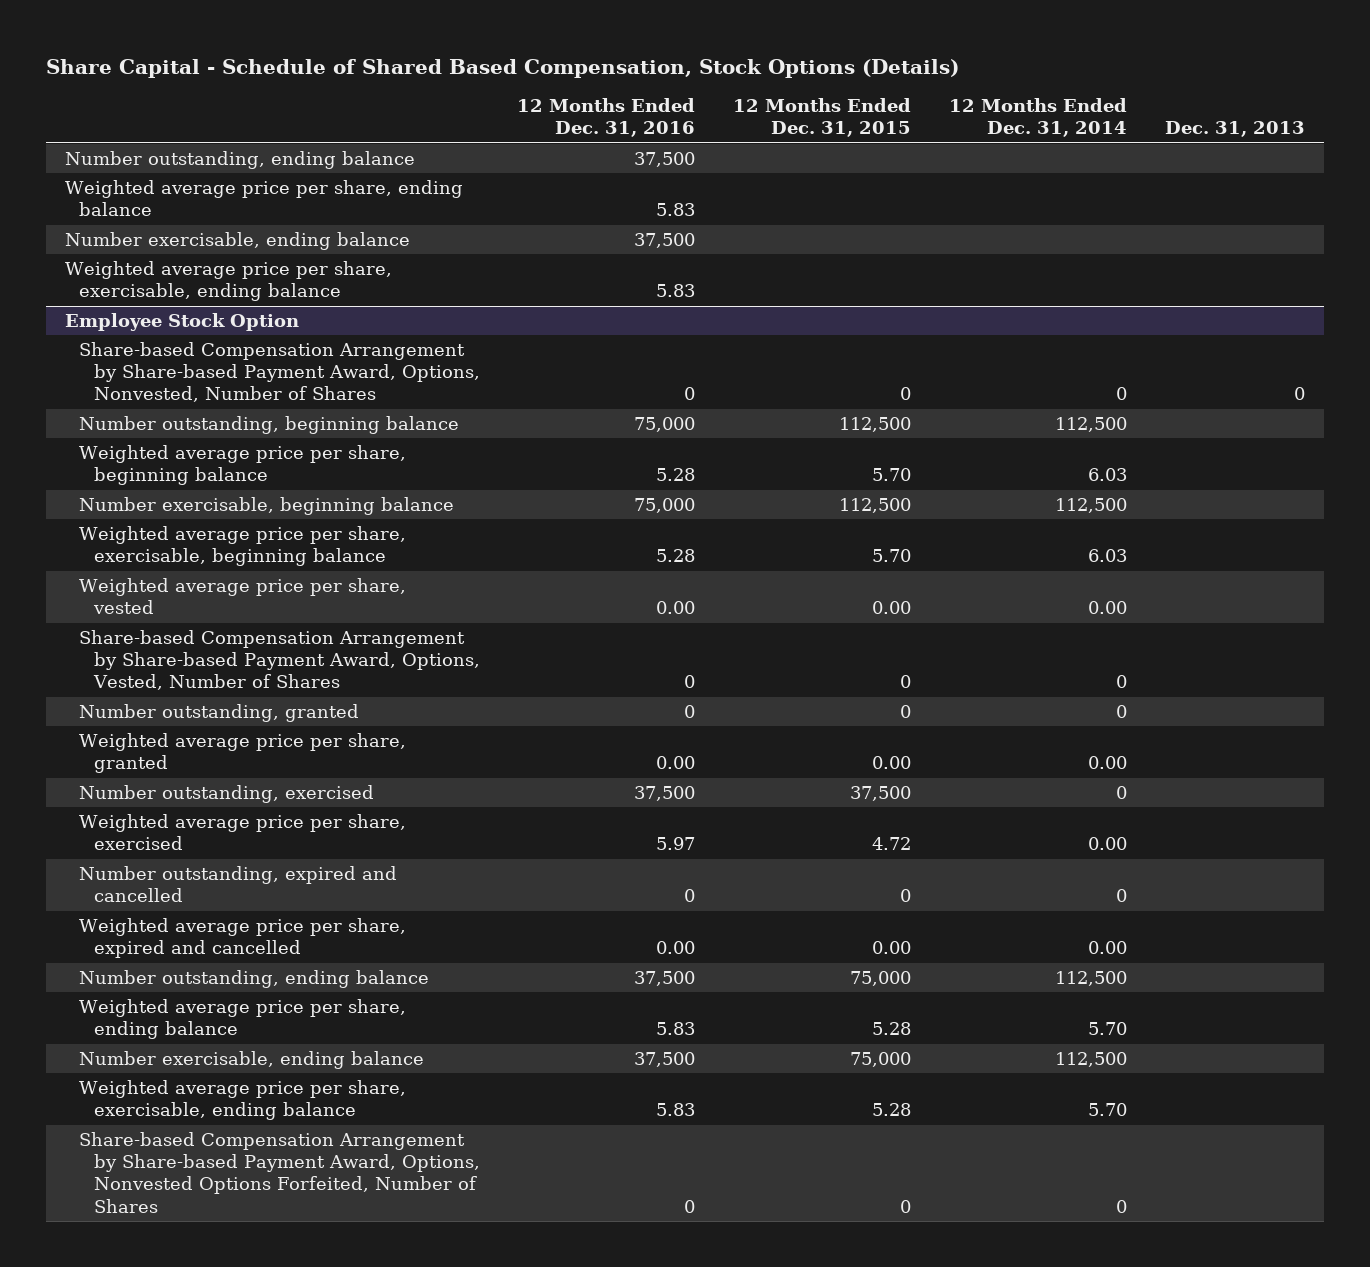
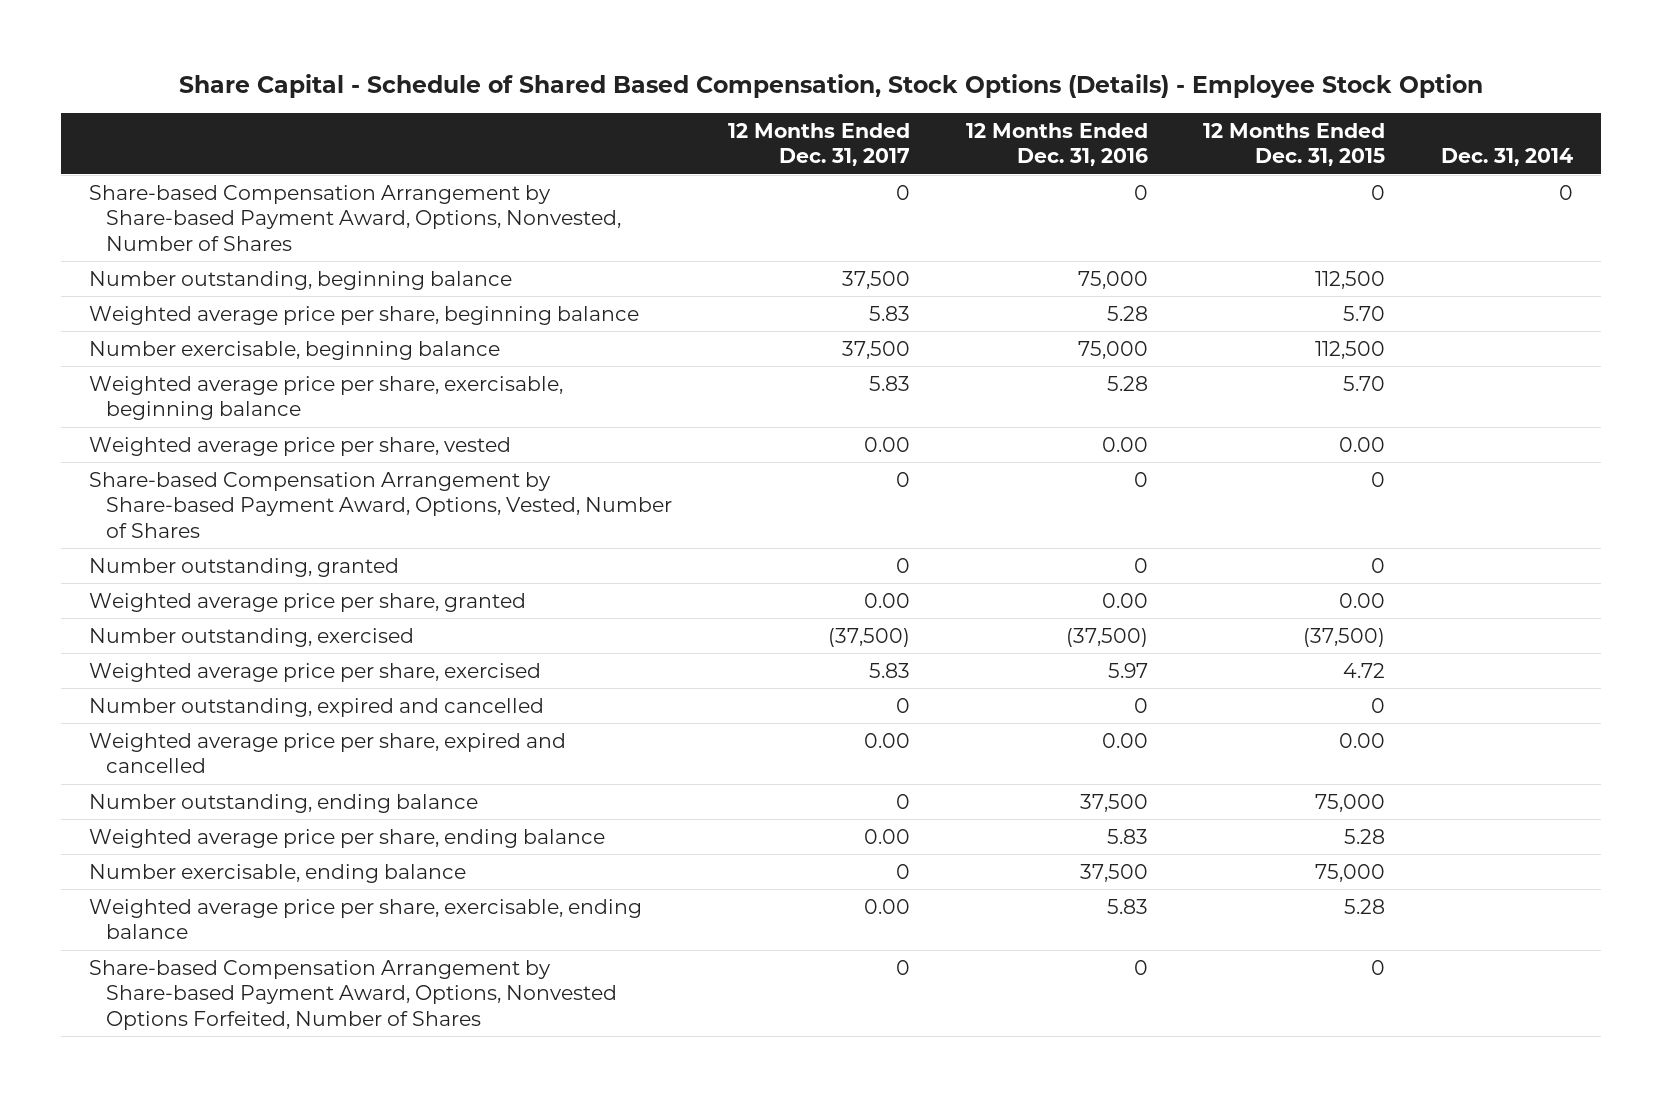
- Share Capital - Schedule of Shared Based Compensation, Stock Options (Details)
+ Share Capital - Schedule of Shared Based Compensation, Stock Options (Details) - Employee Stock Option
- | 12 Months Ended Dec. 31, 2016 | 12 Months Ended Dec. 31, 2015 | 12 Months Ended Dec. 31, 2014 | Dec. 31, 2013
+ | 12 Months Ended Dec. 31, 2017 | 12 Months Ended Dec. 31, 2016 | 12 Months Ended Dec. 31, 2015 | Dec. 31, 2014
- Number outstanding, ending balance | 37,500 | | |
- Weighted average price per share, ending balance | 5.83 | | |
- Number exercisable, ending balance | 37,500 | | |
- Weighted average price per share, exercisable, ending balance | 5.83 | | |
- Employee Stock Option
- Number outstanding, exercised | 37,500 | 37,500 | 0 |
+ Number outstanding, exercised | (37,500) | (37,500) | (37,500) |

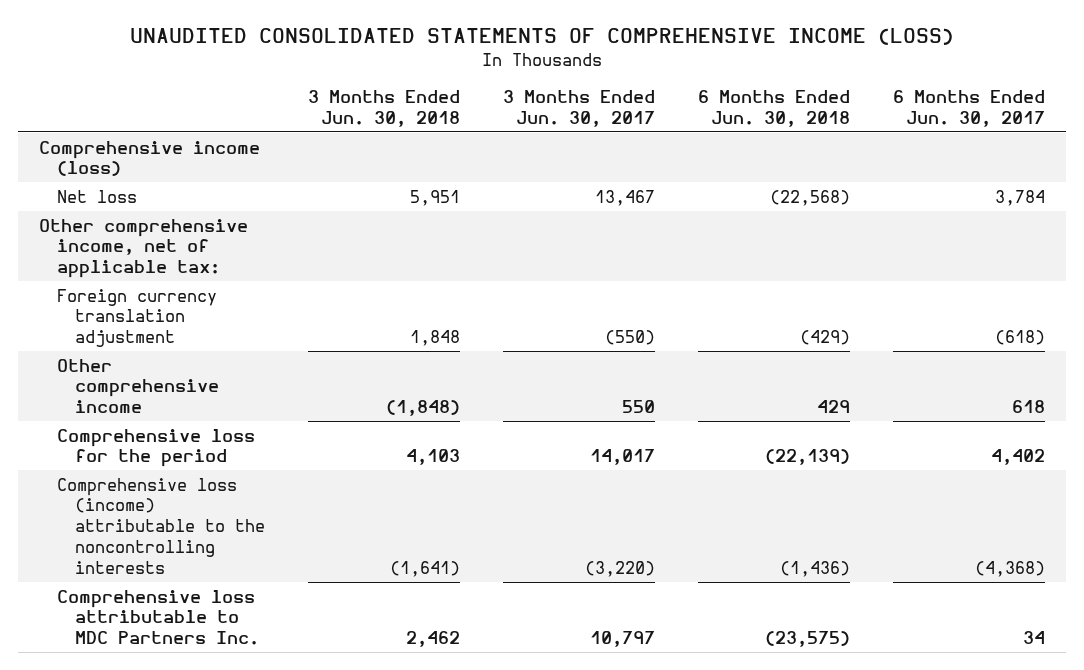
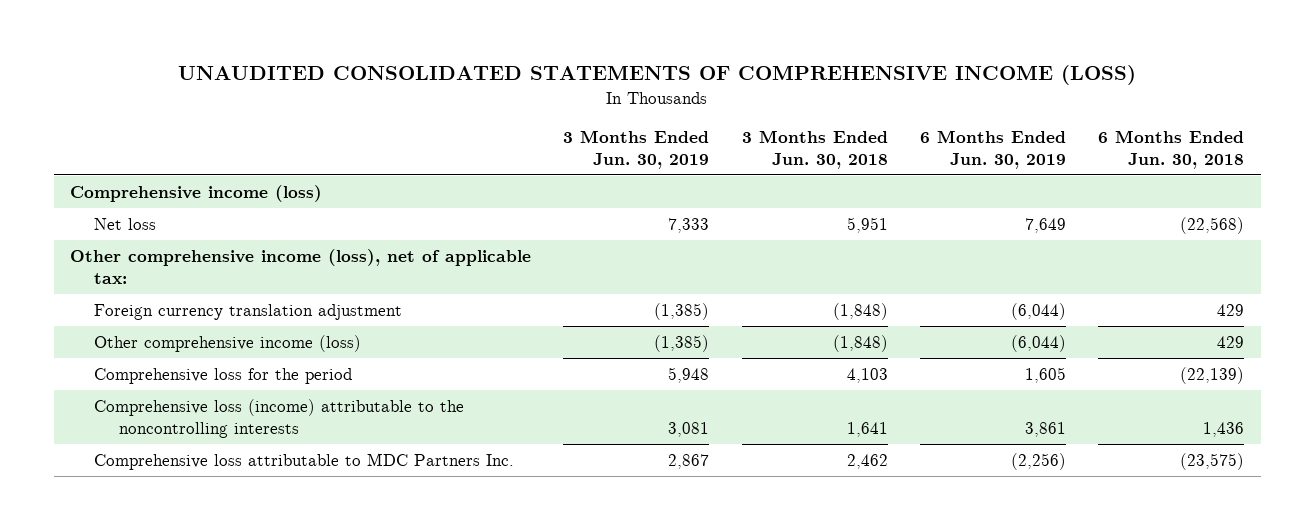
- | 3 Months Ended Jun. 30, 2018 | 3 Months Ended Jun. 30, 2017 | 6 Months Ended Jun. 30, 2018 | 6 Months Ended Jun. 30, 2017
+ | 3 Months Ended Jun. 30, 2019 | 3 Months Ended Jun. 30, 2018 | 6 Months Ended Jun. 30, 2019 | 6 Months Ended Jun. 30, 2018
- Other comprehensive income, net of applicable tax:
- Foreign currency translation adjustment | 1,848 | (550) | (429) | (618)
- Other comprehensive income | (1,848) | 550 | 429 | 618
+ Other comprehensive income (loss), net of applicable tax:
+ Foreign currency translation adjustment | (1,385) | (1,848) | (6,044) | 429
+ Other comprehensive income (loss) | (1,385) | (1,848) | (6,044) | 429
- Comprehensive loss (income) attributable to the noncontrolling interests | (1,641) | (3,220) | (1,436) | (4,368)
+ Comprehensive loss (income) attributable to the noncontrolling interests | 3,081 | 1,641 | 3,861 | 1,436

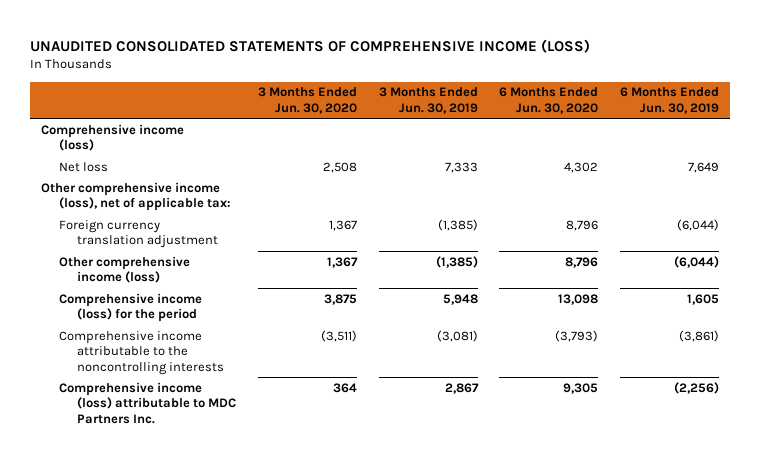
- | 3 Months Ended Jun. 30, 2019 | 3 Months Ended Jun. 30, 2018 | 6 Months Ended Jun. 30, 2019 | 6 Months Ended Jun. 30, 2018
+ | 3 Months Ended Jun. 30, 2020 | 3 Months Ended Jun. 30, 2019 | 6 Months Ended Jun. 30, 2020 | 6 Months Ended Jun. 30, 2019
- Comprehensive loss for the period | 5,948 | 4,103 | 1,605 | (22,139)
- Comprehensive loss (income) attributable to the noncontrolling interests | 3,081 | 1,641 | 3,861 | 1,436
- Comprehensive loss attributable to MDC Partners Inc. | 2,867 | 2,462 | (2,256) | (23,575)
+ Comprehensive income (loss) for the period | 3,875 | 5,948 | 13,098 | 1,605
+ Comprehensive income attributable to the noncontrolling interests | (3,511) | (3,081) | (3,793) | (3,861)
+ Comprehensive income (loss) attributable to MDC Partners Inc. | 364 | 2,867 | 9,305 | (2,256)

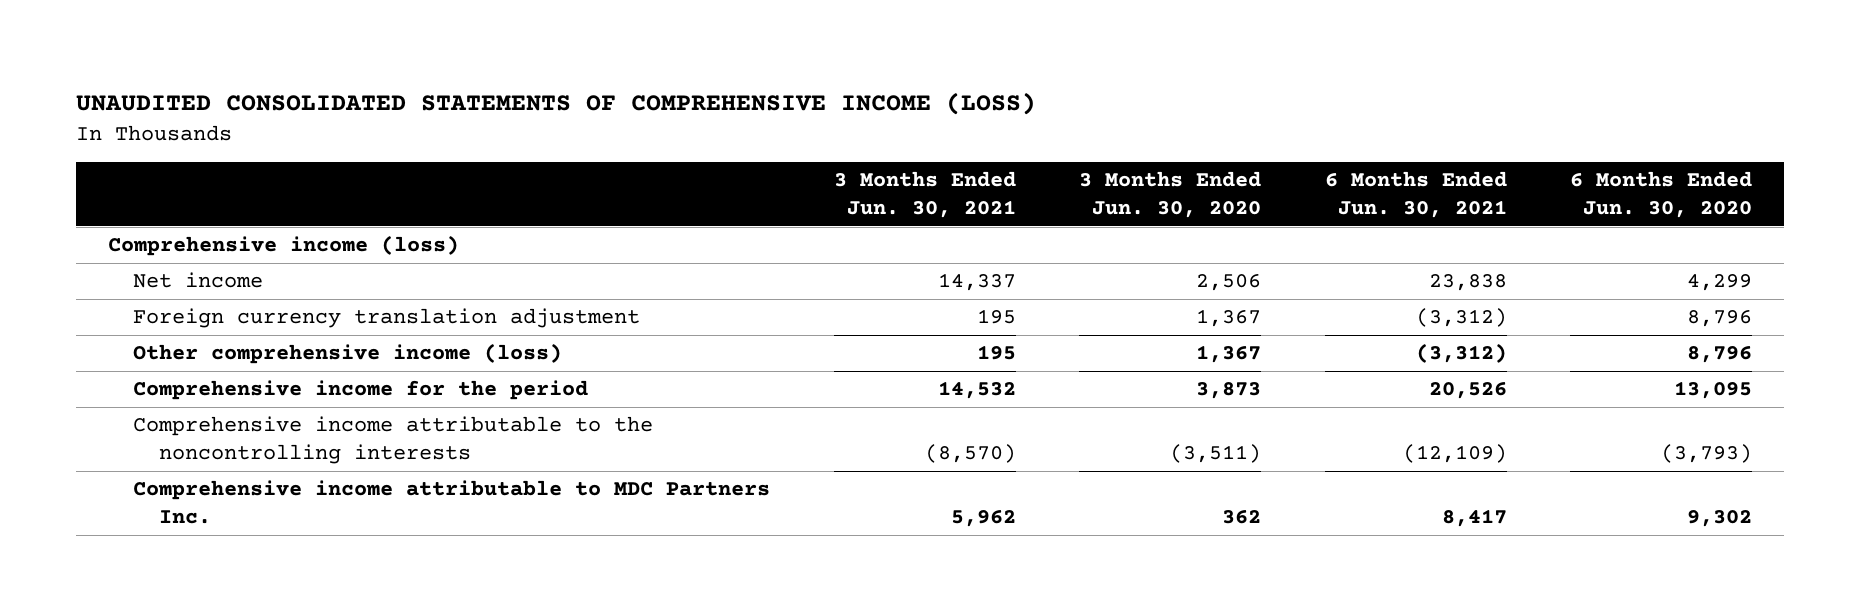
- | 3 Months Ended Jun. 30, 2020 | 3 Months Ended Jun. 30, 2019 | 6 Months Ended Jun. 30, 2020 | 6 Months Ended Jun. 30, 2019
+ | 3 Months Ended Jun. 30, 2021 | 3 Months Ended Jun. 30, 2020 | 6 Months Ended Jun. 30, 2021 | 6 Months Ended Jun. 30, 2020
- Net loss | 2,508 | 7,333 | 4,302 | 7,649
- Other comprehensive income (loss), net of applicable tax:
+ Net income | 14,337 | 2,506 | 23,838 | 4,299
- Comprehensive income (loss) for the period | 3,875 | 5,948 | 13,098 | 1,605
+ Comprehensive income for the period | 14,532 | 3,873 | 20,526 | 13,095
- Comprehensive income (loss) attributable to MDC Partners Inc. | 364 | 2,867 | 9,305 | (2,256)
+ Comprehensive income attributable to MDC Partners Inc. | 5,962 | 362 | 8,417 | 9,302

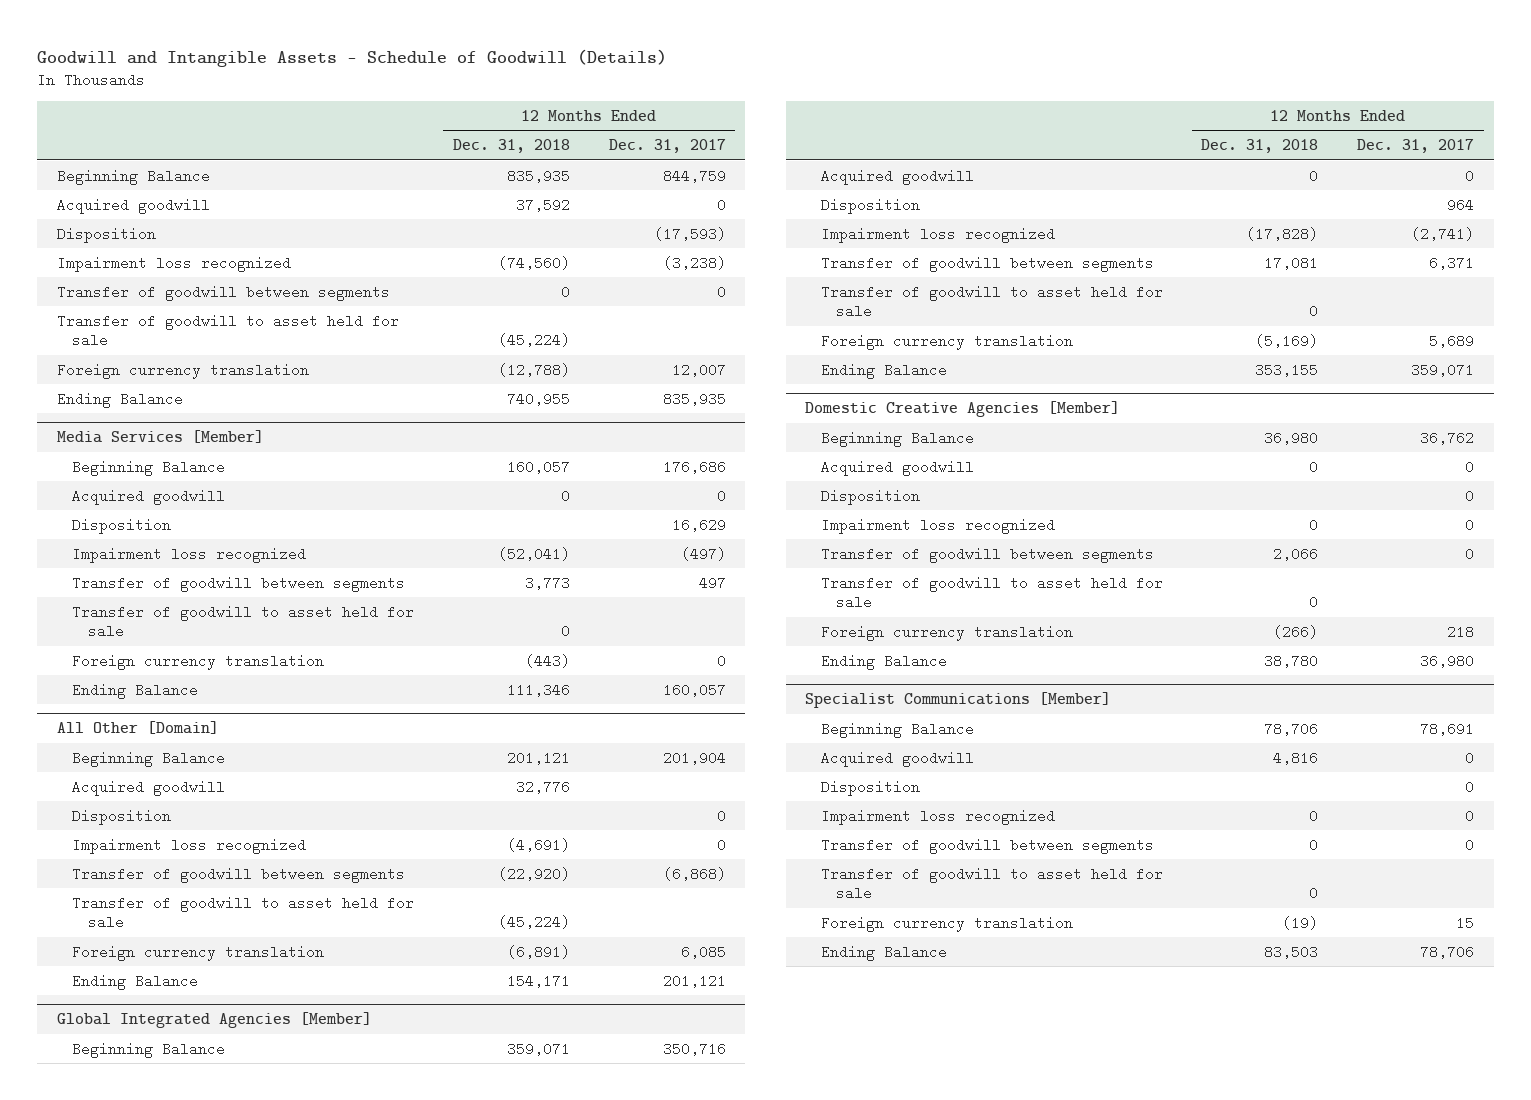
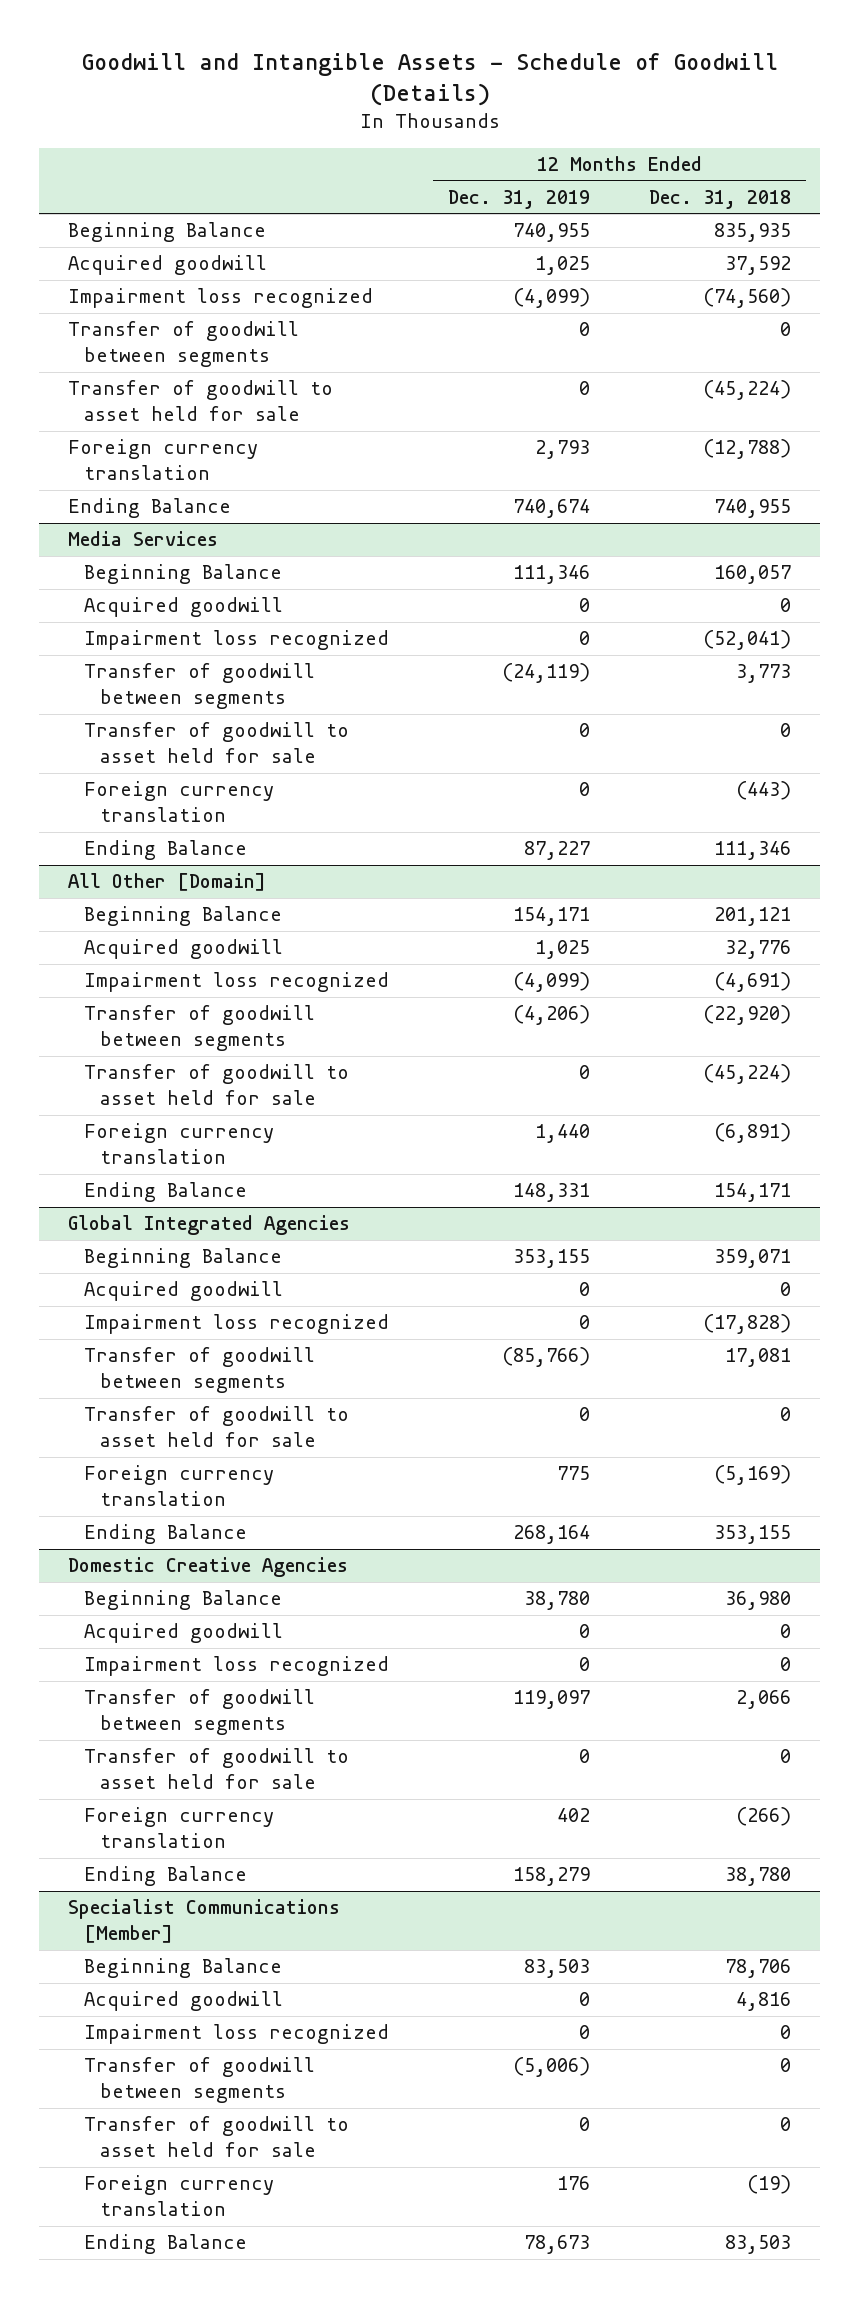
- | 12 Months Ended Dec. 31, 2018 | 12 Months Ended Dec. 31, 2017
+ | 12 Months Ended Dec. 31, 2019 | 12 Months Ended Dec. 31, 2018
- Disposition | | (17,593)
- Media Services [Member]
+ Media Services
- Disposition | | 16,629
@ All Other [Domain]
- Disposition | | 0
- Global Integrated Agencies [Member]
+ Global Integrated Agencies
- Disposition | | 964
- Domestic Creative Agencies [Member]
+ Domestic Creative Agencies
- Disposition | | 0
@ Specialist Communications [Member]
- Disposition | | 0

